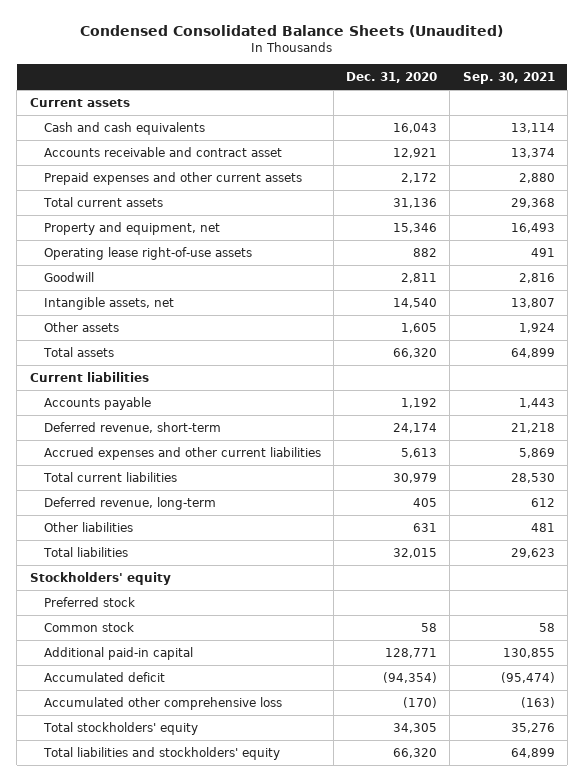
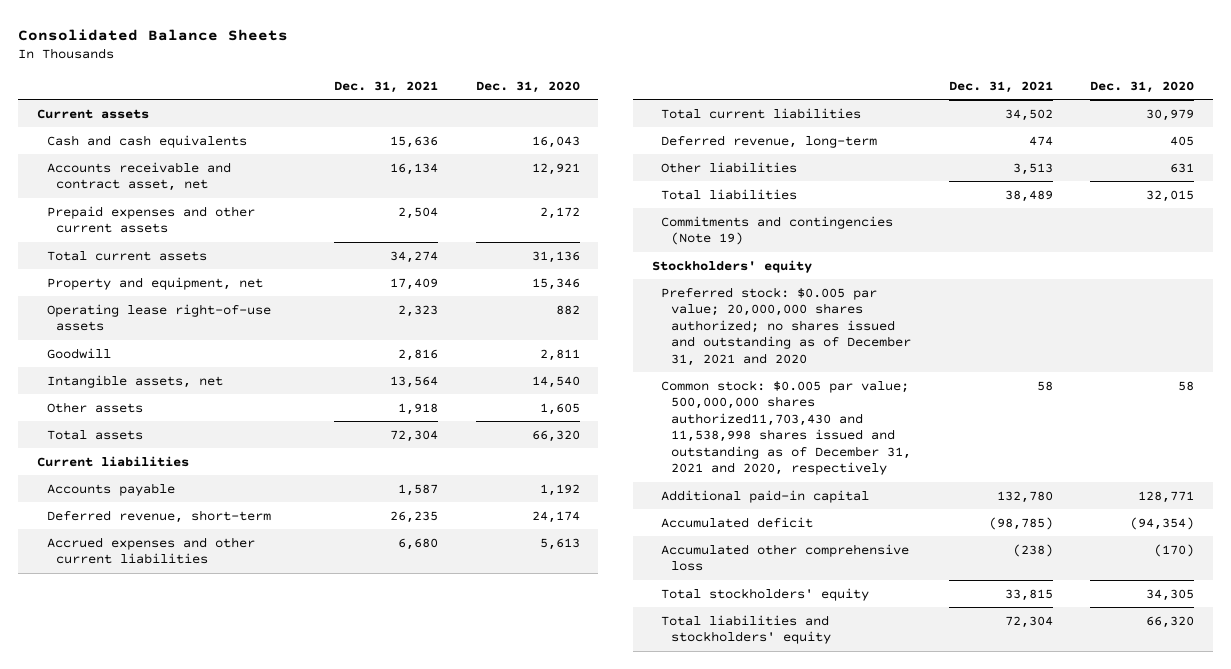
- Condensed Consolidated Balance Sheets (Unaudited)
+ Consolidated Balance Sheets
- | Dec. 31, 2020 | Sep. 30, 2021
+ | Dec. 31, 2021 | Dec. 31, 2020
- Accounts receivable and contract asset | 12,921 | 13,374
+ Accounts receivable and contract asset, net | 16,134 | 12,921
+ Commitments and contingencies (Note 19)
- Preferred stock
- Common stock | 58 | 58
+ Preferred stock: $0.005 par value; 20,000,000 shares authorized; no shares issued and outstanding as of December 31, 2021 and 2020
+ Common stock: $0.005 par value; 500,000,000 shares authorized11,703,430 and 11,538,998 shares issued and outstanding as of December 31, 2021 and 2020, respectively | 58 | 58

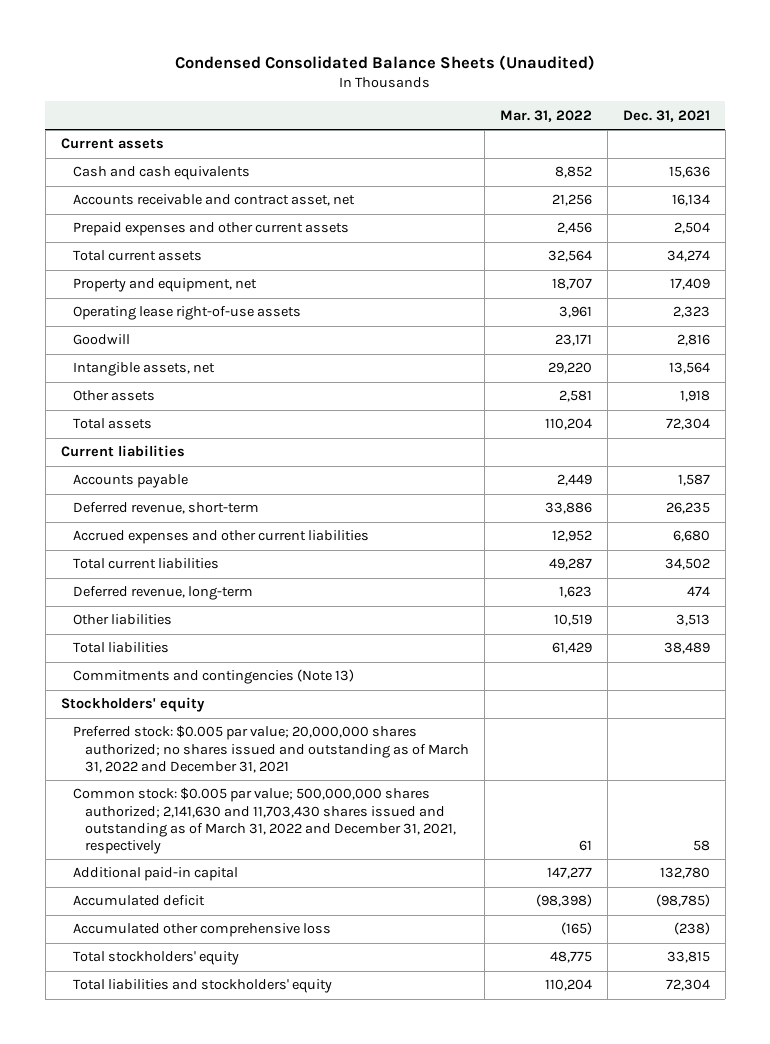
- Consolidated Balance Sheets
+ Condensed Consolidated Balance Sheets (Unaudited)
- | Dec. 31, 2021 | Dec. 31, 2020
+ | Mar. 31, 2022 | Dec. 31, 2021
- Commitments and contingencies (Note 19)
+ Commitments and contingencies (Note 13)
- Preferred stock: $0.005 par value; 20,000,000 shares authorized; no shares issued and outstanding as of December 31, 2021 and 2020
- Common stock: $0.005 par value; 500,000,000 shares authorized11,703,430 and 11,538,998 shares issued and outstanding as of December 31, 2021 and 2020, respectively | 58 | 58
+ Preferred stock: $0.005 par value; 20,000,000 shares authorized; no shares issued and outstanding as of March 31, 2022 and December 31, 2021
+ Common stock: $0.005 par value; 500,000,000 shares authorized; 2,141,630 and 11,703,430 shares issued and outstanding as of March 31, 2022 and December 31, 2021, respectively | 61 | 58

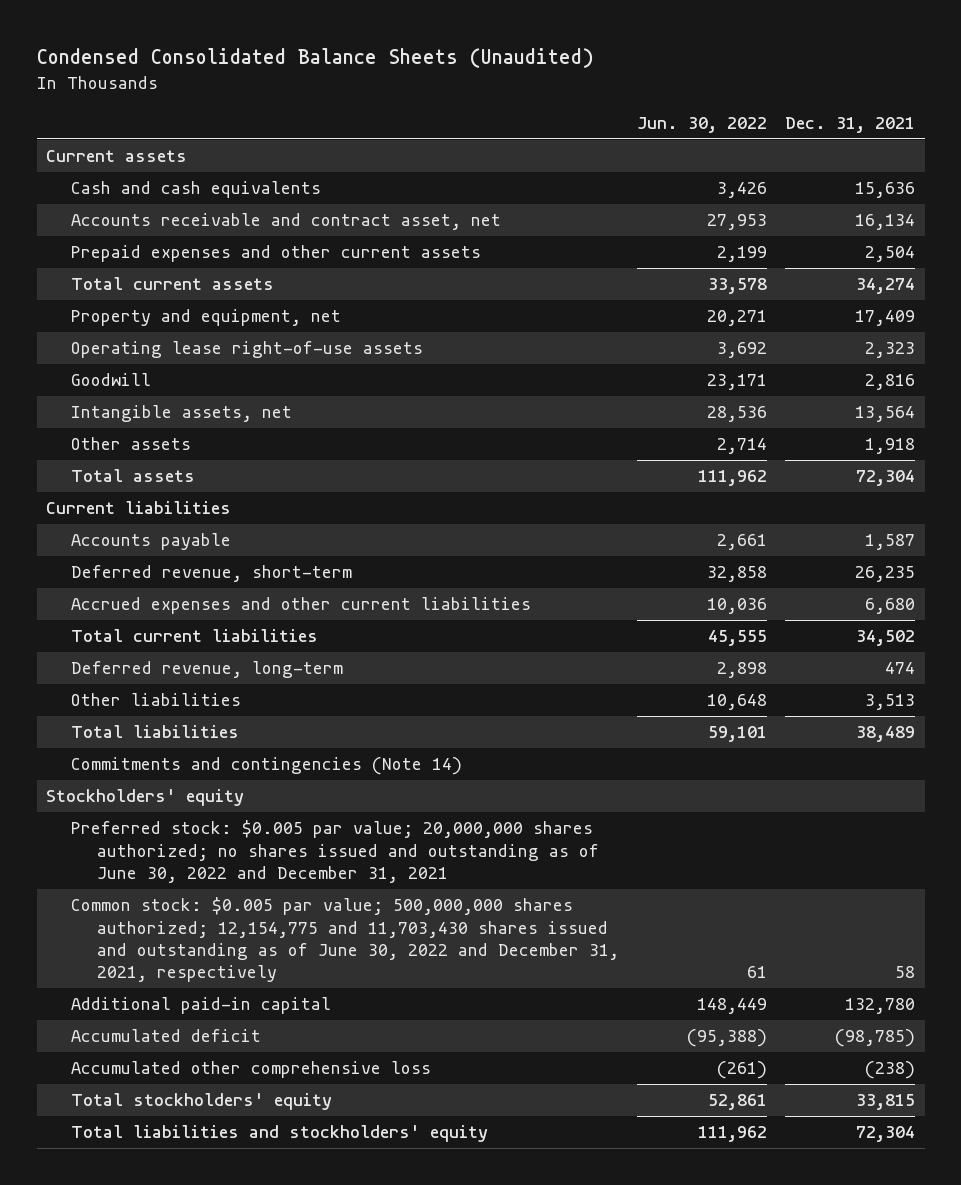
- | Mar. 31, 2022 | Dec. 31, 2021
+ | Jun. 30, 2022 | Dec. 31, 2021
- Commitments and contingencies (Note 13)
+ Commitments and contingencies (Note 14)
- Preferred stock: $0.005 par value; 20,000,000 shares authorized; no shares issued and outstanding as of March 31, 2022 and December 31, 2021
- Common stock: $0.005 par value; 500,000,000 shares authorized; 2,141,630 and 11,703,430 shares issued and outstanding as of March 31, 2022 and December 31, 2021, respectively | 61 | 58
+ Preferred stock: $0.005 par value; 20,000,000 shares authorized; no shares issued and outstanding as of June 30, 2022 and December 31, 2021
+ Common stock: $0.005 par value; 500,000,000 shares authorized; 12,154,775 and 11,703,430 shares issued and outstanding as of June 30, 2022 and December 31, 2021, respectively | 61 | 58

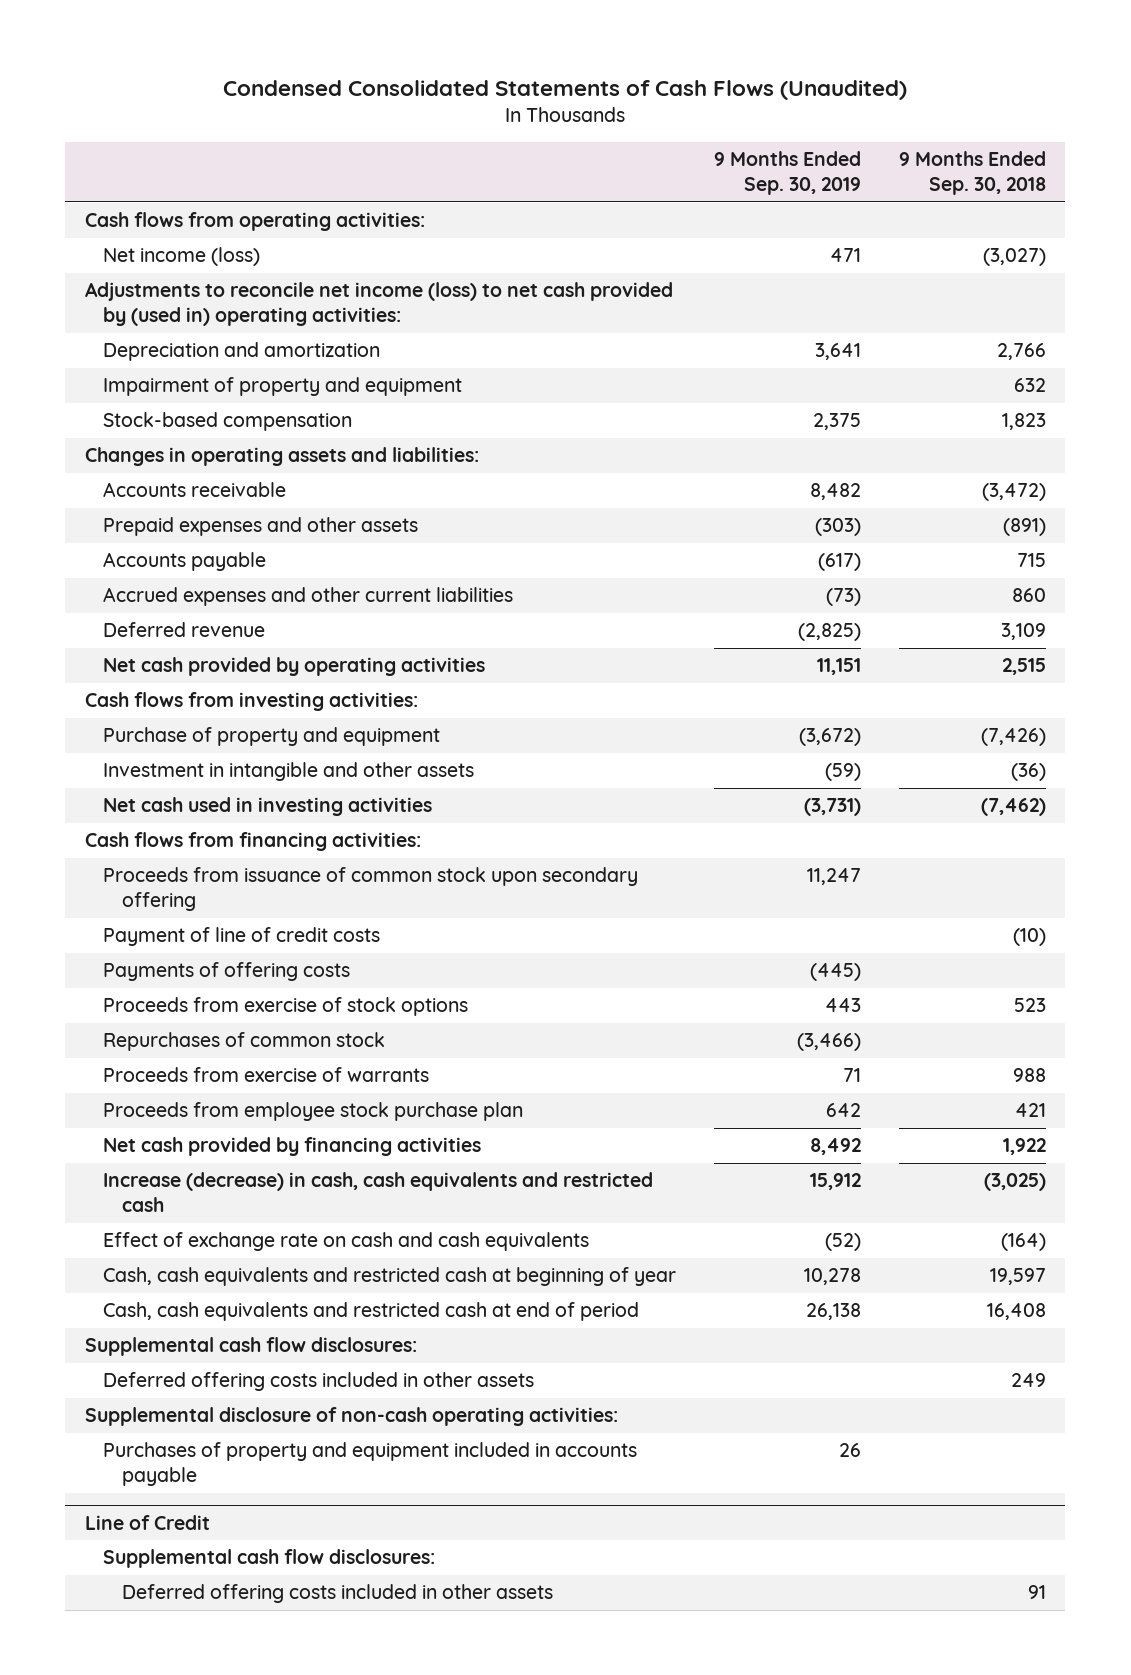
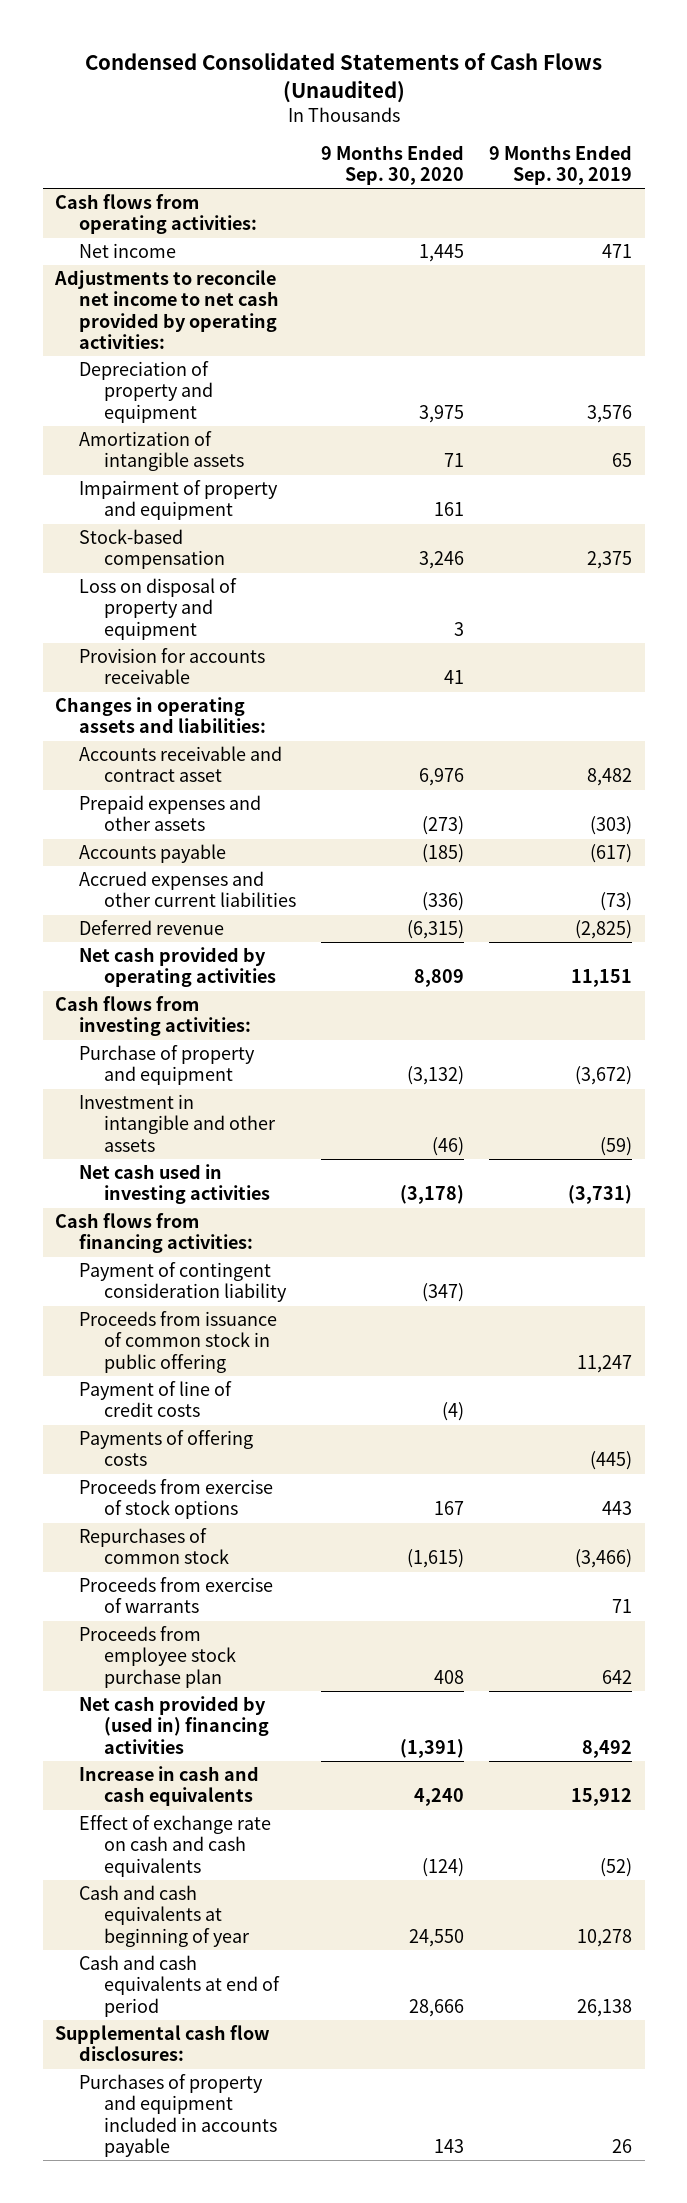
- | 9 Months Ended Sep. 30, 2019 | 9 Months Ended Sep. 30, 2018
+ | 9 Months Ended Sep. 30, 2020 | 9 Months Ended Sep. 30, 2019
- Net income (loss) | 471 | (3,027)
- Adjustments to reconcile net income (loss) to net cash provided by (used in) operating activities:
- Depreciation and amortization | 3,641 | 2,766
+ Net income | 1,445 | 471
+ Adjustments to reconcile net income to net cash provided by operating activities:
+ Depreciation of property and equipment | 3,975 | 3,576
+ Amortization of intangible assets | 71 | 65
+ Loss on disposal of property and equipment | 3 |
+ Provision for accounts receivable | 41 |
- Accounts receivable | 8,482 | (3,472)
+ Accounts receivable and contract asset | 6,976 | 8,482
- Proceeds from issuance of common stock upon secondary offering | 11,247 |
+ Payment of contingent consideration liability | (347) |
+ Proceeds from issuance of common stock in public offering | | 11,247
- Net cash provided by financing activities | 8,492 | 1,922
- Increase (decrease) in cash, cash equivalents and restricted cash | 15,912 | (3,025)
+ Net cash provided by (used in) financing activities | (1,391) | 8,492
+ Increase in cash and cash equivalents | 4,240 | 15,912
- Cash, cash equivalents and restricted cash at beginning of year | 10,278 | 19,597
- Cash, cash equivalents and restricted cash at end of period | 26,138 | 16,408
+ Cash and cash equivalents at beginning of year | 24,550 | 10,278
+ Cash and cash equivalents at end of period | 28,666 | 26,138
- Deferred offering costs included in other assets | | 249
- Supplemental disclosure of non-cash operating activities:
- Line of Credit
- Supplemental cash flow disclosures:
- Deferred offering costs included in other assets | | 91

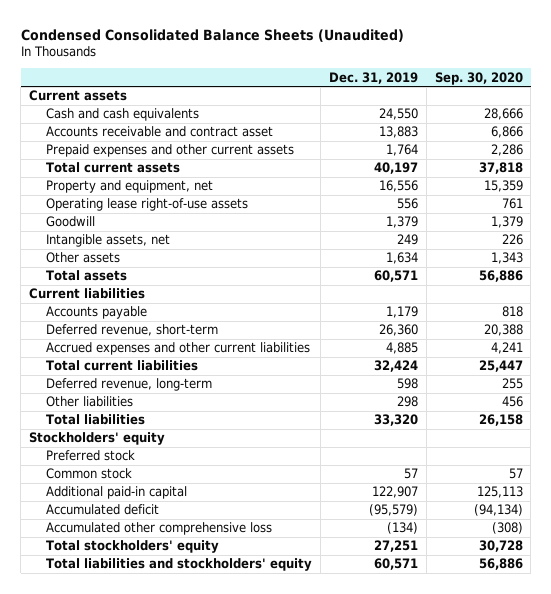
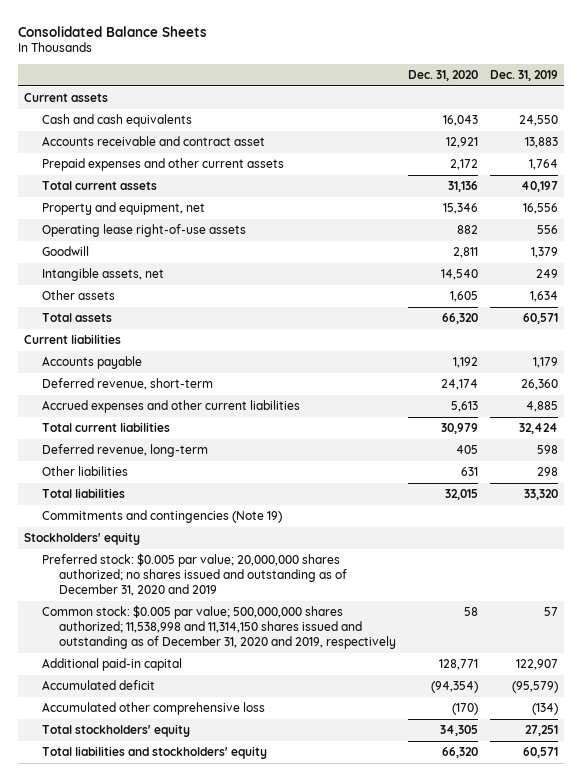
- Condensed Consolidated Balance Sheets (Unaudited)
+ Consolidated Balance Sheets
- | Dec. 31, 2019 | Sep. 30, 2020
+ | Dec. 31, 2020 | Dec. 31, 2019
+ Commitments and contingencies (Note 19)
- Preferred stock
- Common stock | 57 | 57
+ Preferred stock: $0.005 par value; 20,000,000 shares authorized; no shares issued and outstanding as of December 31, 2020 and 2019
+ Common stock: $0.005 par value; 500,000,000 shares authorized; 11,538,998 and 11,314,150 shares issued and outstanding as of December 31, 2020 and 2019, respectively | 58 | 57

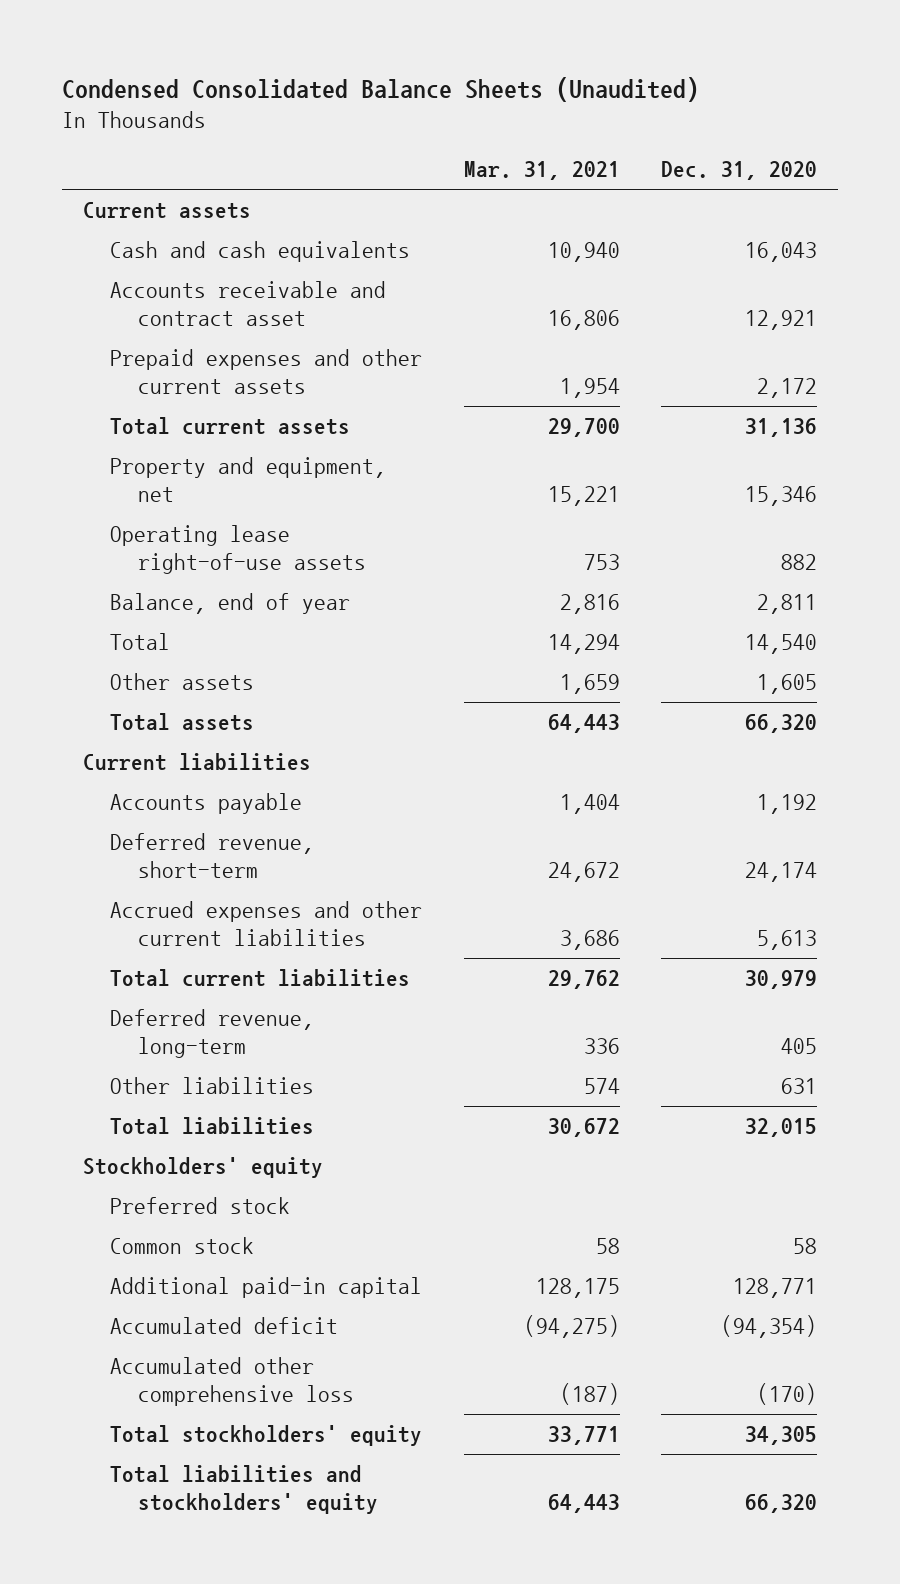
- Consolidated Balance Sheets
+ Condensed Consolidated Balance Sheets (Unaudited)
- | Dec. 31, 2020 | Dec. 31, 2019
+ | Mar. 31, 2021 | Dec. 31, 2020
- Goodwill | 2,811 | 1,379
- Intangible assets, net | 14,540 | 249
+ Balance, end of year | 2,816 | 2,811
+ Total | 14,294 | 14,540
- Commitments and contingencies (Note 19)
- Preferred stock: $0.005 par value; 20,000,000 shares authorized; no shares issued and outstanding as of December 31, 2020 and 2019
- Common stock: $0.005 par value; 500,000,000 shares authorized; 11,538,998 and 11,314,150 shares issued and outstanding as of December 31, 2020 and 2019, respectively | 58 | 57
+ Preferred stock
+ Common stock | 58 | 58

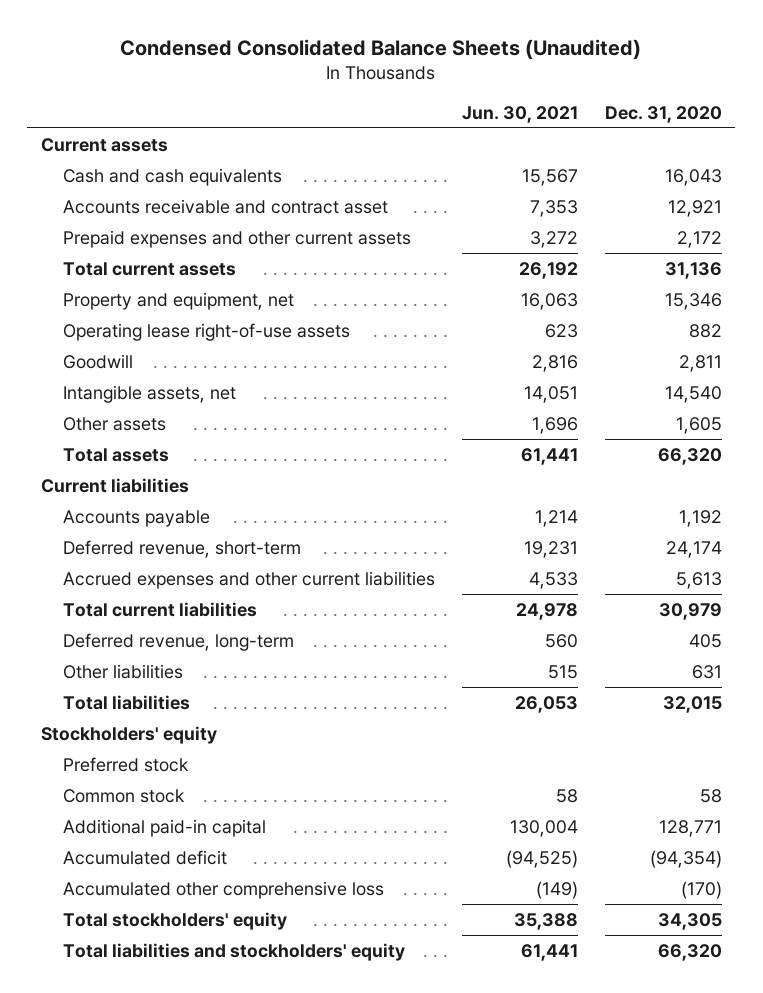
- | Mar. 31, 2021 | Dec. 31, 2020
+ | Jun. 30, 2021 | Dec. 31, 2020
- Balance, end of year | 2,816 | 2,811
- Total | 14,294 | 14,540
+ Goodwill | 2,816 | 2,811
+ Intangible assets, net | 14,051 | 14,540

